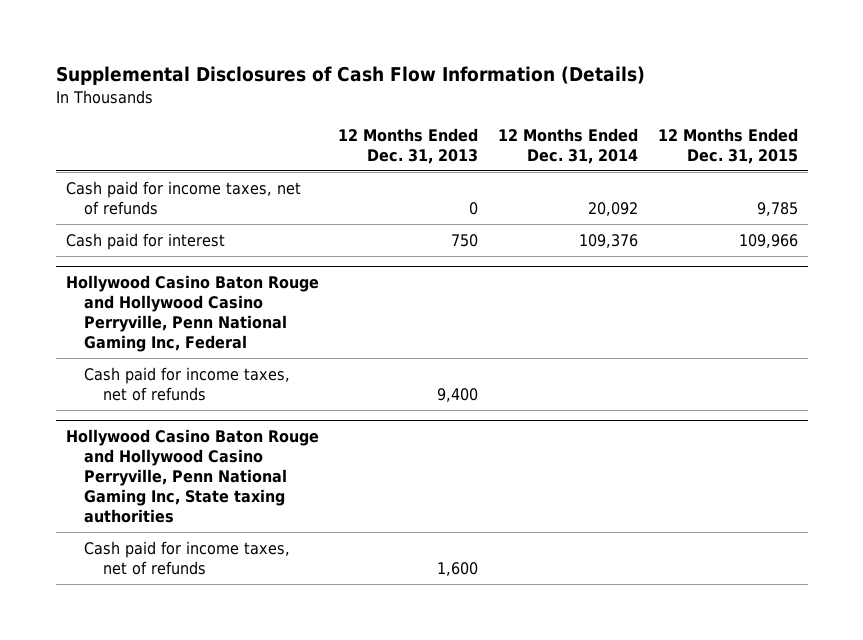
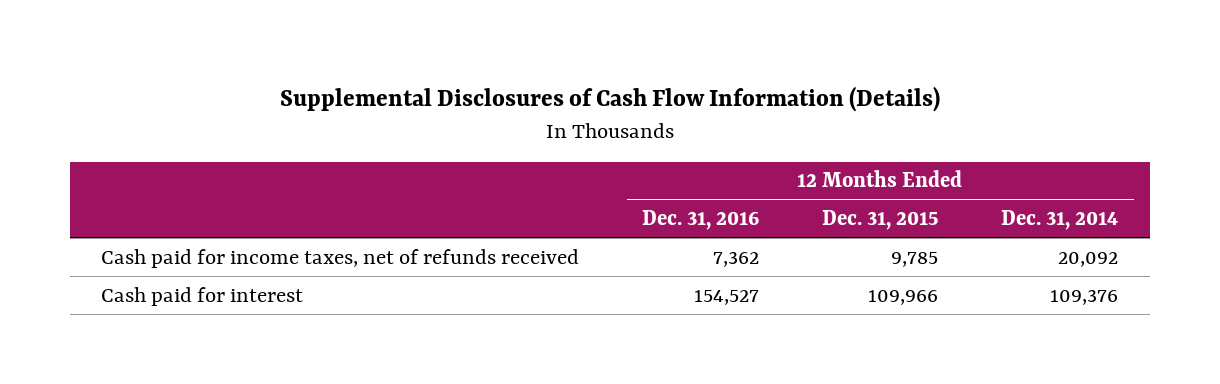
- | 12 Months Ended Dec. 31, 2013 | 12 Months Ended Dec. 31, 2014 | 12 Months Ended Dec. 31, 2015
+ | 12 Months Ended Dec. 31, 2016 | 12 Months Ended Dec. 31, 2015 | 12 Months Ended Dec. 31, 2014
- Cash paid for income taxes, net of refunds | 0 | 20,092 | 9,785
+ Cash paid for income taxes, net of refunds received | 7,362 | 9,785 | 20,092
- Hollywood Casino Baton Rouge and Hollywood Casino Perryville, Penn National Gaming Inc, Federal
- Cash paid for income taxes, net of refunds | 9,400 | |
- Hollywood Casino Baton Rouge and Hollywood Casino Perryville, Penn National Gaming Inc, State taxing authorities
- Cash paid for income taxes, net of refunds | 1,600 | |

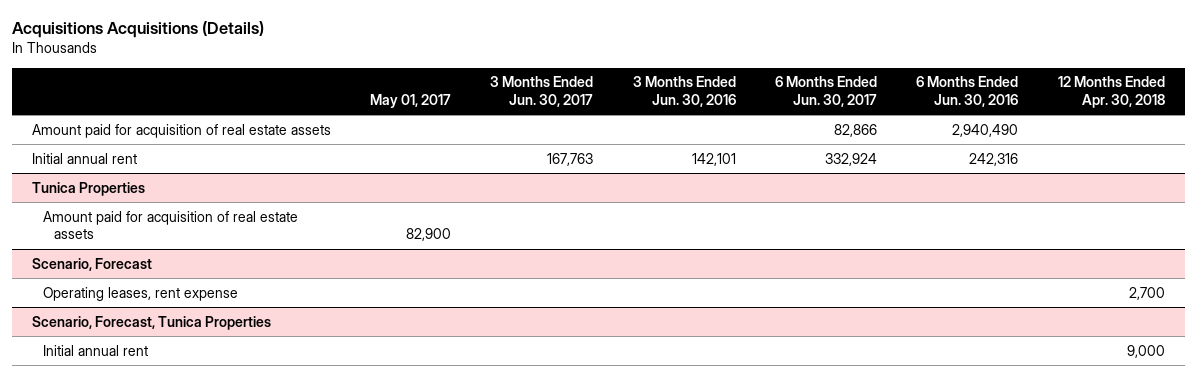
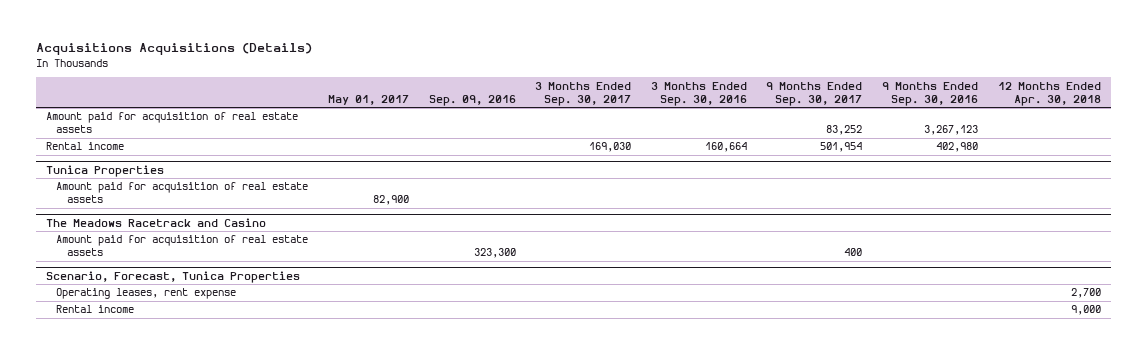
- | May 01, 2017 | 3 Months Ended Jun. 30, 2017 | 3 Months Ended Jun. 30, 2016 | 6 Months Ended Jun. 30, 2017 | 6 Months Ended Jun. 30, 2016 | 12 Months Ended Apr. 30, 2018
+ | May 01, 2017 | Sep. 09, 2016 | 3 Months Ended Sep. 30, 2017 | 3 Months Ended Sep. 30, 2016 | 9 Months Ended Sep. 30, 2017 | 9 Months Ended Sep. 30, 2016 | 12 Months Ended Apr. 30, 2018
- Initial annual rent | | 167,763 | 142,101 | 332,924 | 242,316 |
+ Rental income | | | 169,030 | 160,664 | 501,954 | 402,980 |
- Scenario, Forecast
- Operating leases, rent expense | | | | | | 2,700
+ The Meadows Racetrack and Casino
+ Amount paid for acquisition of real estate assets | | 323,300 | | | 400 | |
@ Scenario, Forecast, Tunica Properties
- Initial annual rent | | | | | | 9,000
+ Operating leases, rent expense | | | | | | | 2,700
+ Rental income | | | | | | | 9,000

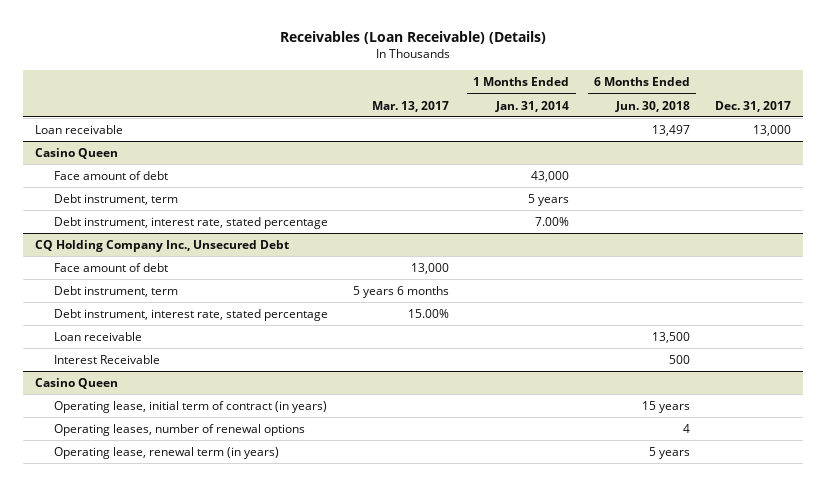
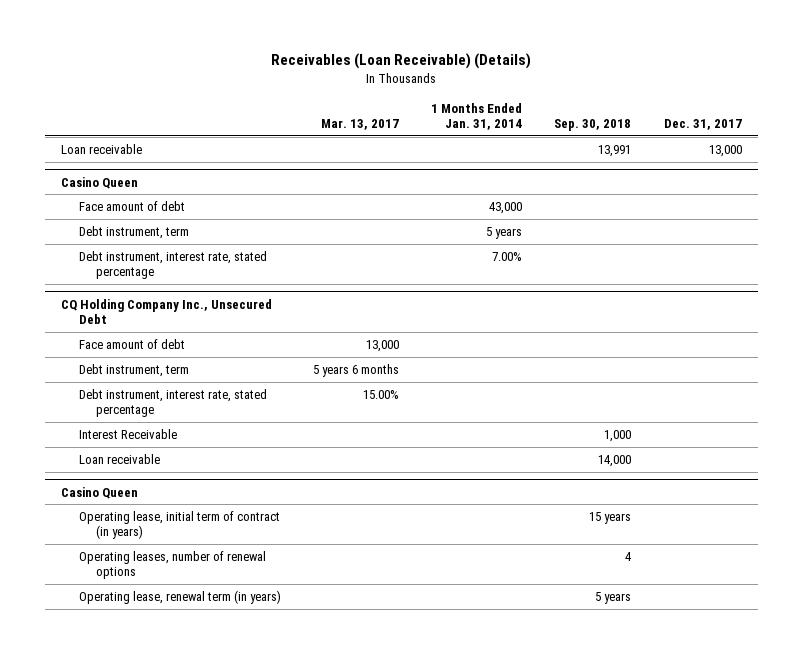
- | Mar. 13, 2017 | 1 Months Ended Jan. 31, 2014 | 6 Months Ended Jun. 30, 2018 | Dec. 31, 2017
+ | Mar. 13, 2017 | 1 Months Ended Jan. 31, 2014 | Sep. 30, 2018 | Dec. 31, 2017
@ CQ Holding Company Inc., Unsecured Debt
moved down: Loan receivable | | | 14,000 |

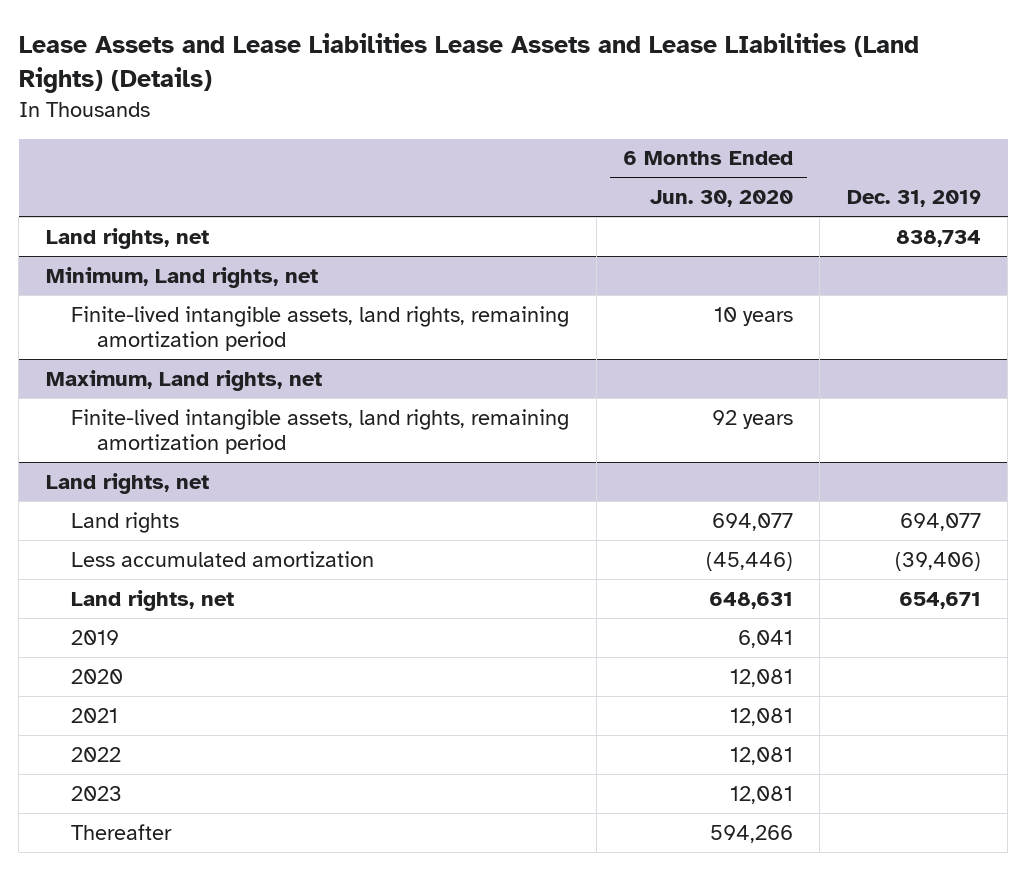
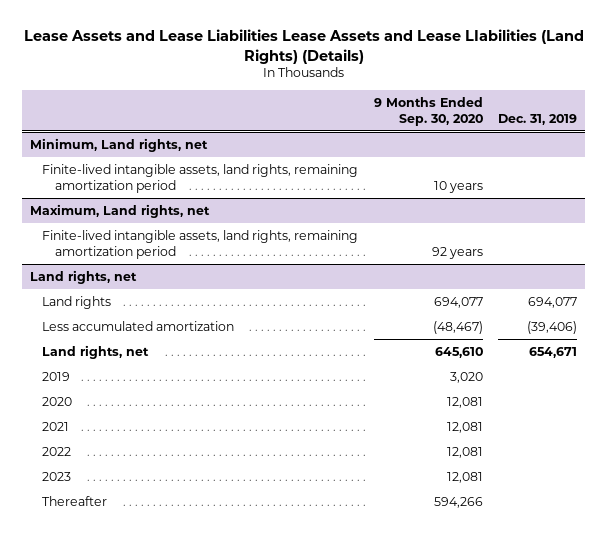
- | 6 Months Ended Jun. 30, 2020 | Dec. 31, 2019
+ | 9 Months Ended Sep. 30, 2020 | Dec. 31, 2019
- Land rights, net | | 838,734

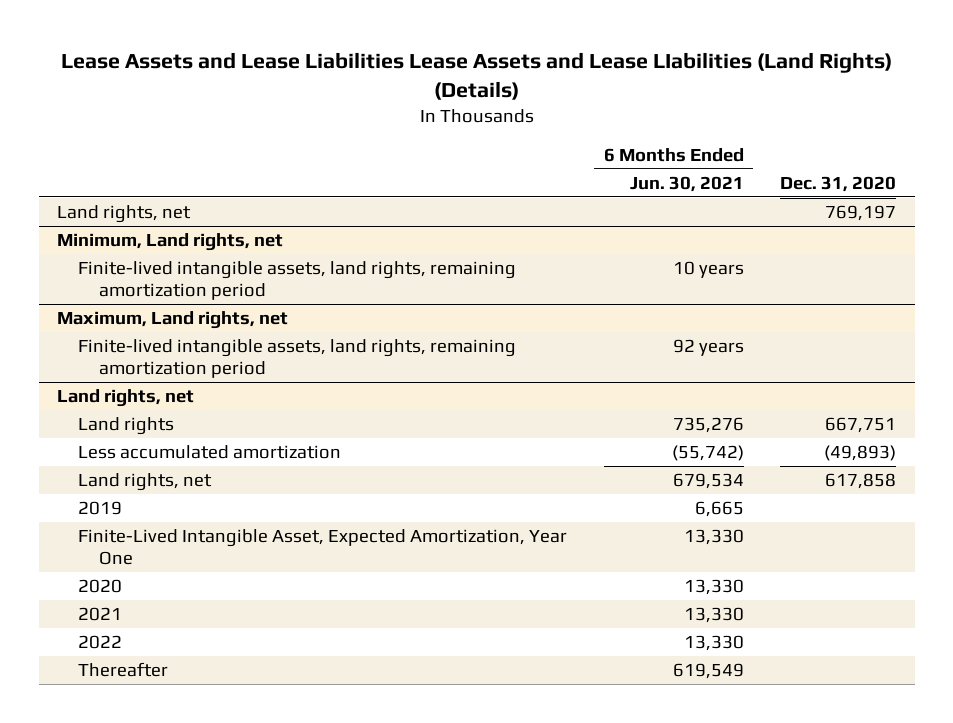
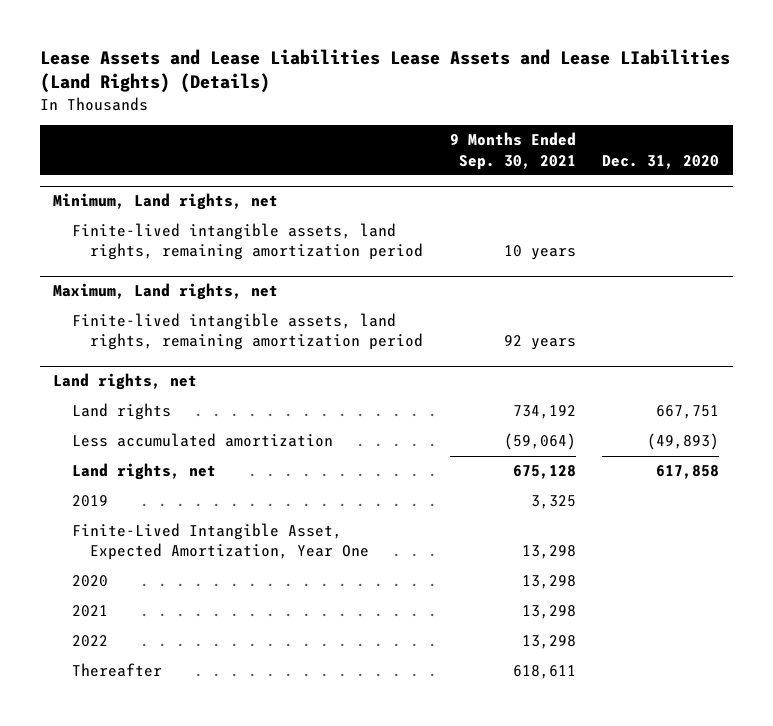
- | 6 Months Ended Jun. 30, 2021 | Dec. 31, 2020
+ | 9 Months Ended Sep. 30, 2021 | Dec. 31, 2020
- Land rights, net | | 769,197

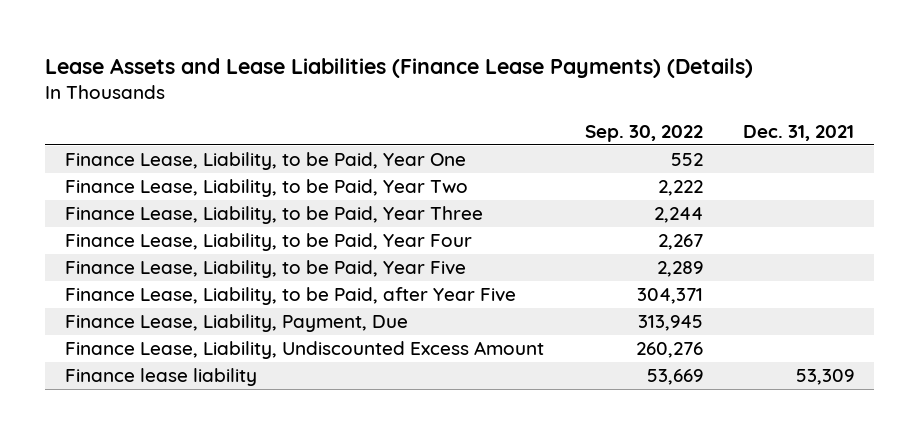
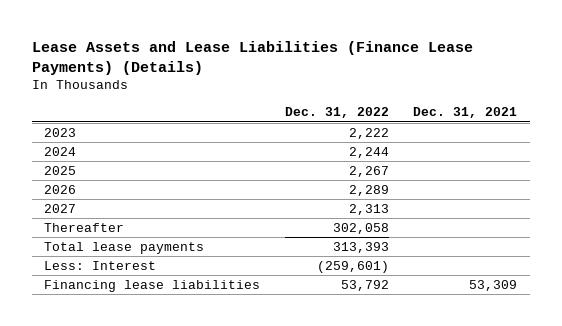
- | Sep. 30, 2022 | Dec. 31, 2021
+ | Dec. 31, 2022 | Dec. 31, 2021
- Finance Lease, Liability, to be Paid, Year One | 552 |
- Finance Lease, Liability, to be Paid, Year Two | 2,222 |
- Finance Lease, Liability, to be Paid, Year Three | 2,244 |
- Finance Lease, Liability, to be Paid, Year Four | 2,267 |
- Finance Lease, Liability, to be Paid, Year Five | 2,289 |
- Finance Lease, Liability, to be Paid, after Year Five | 304,371 |
- Finance Lease, Liability, Payment, Due | 313,945 |
- Finance Lease, Liability, Undiscounted Excess Amount | 260,276 |
- Finance lease liability | 53,669 | 53,309
+ 2023 | 2,222 |
+ 2024 | 2,244 |
+ 2025 | 2,267 |
+ 2026 | 2,289 |
+ 2027 | 2,313 |
+ Thereafter | 302,058 |
+ Total lease payments | 313,393 |
+ Less: Interest | (259,601) |
+ Financing lease liabilities | 53,792 | 53,309

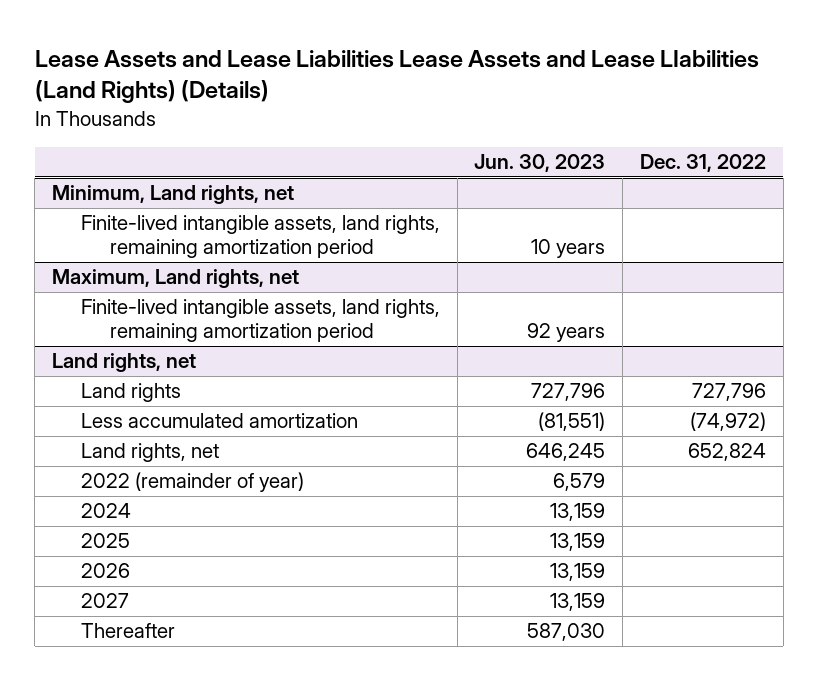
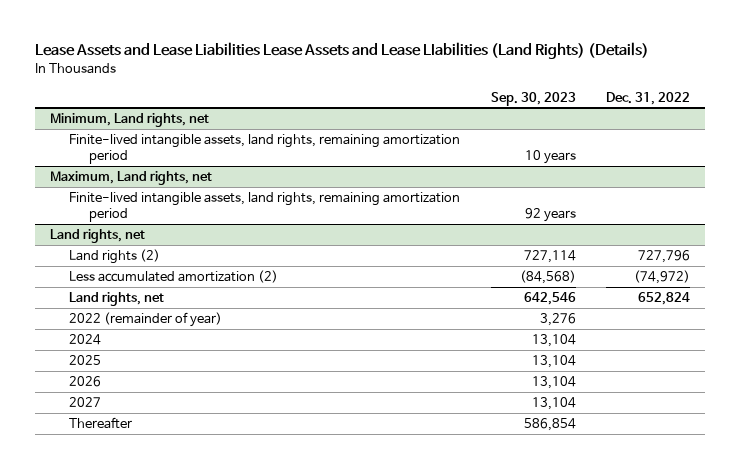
- | Jun. 30, 2023 | Dec. 31, 2022
+ | Sep. 30, 2023 | Dec. 31, 2022
@ Land rights, net
- Land rights | 727,796 | 727,796
- Less accumulated amortization | (81,551) | (74,972)
+ Land rights (2) | 727,114 | 727,796
+ Less accumulated amortization (2) | (84,568) | (74,972)

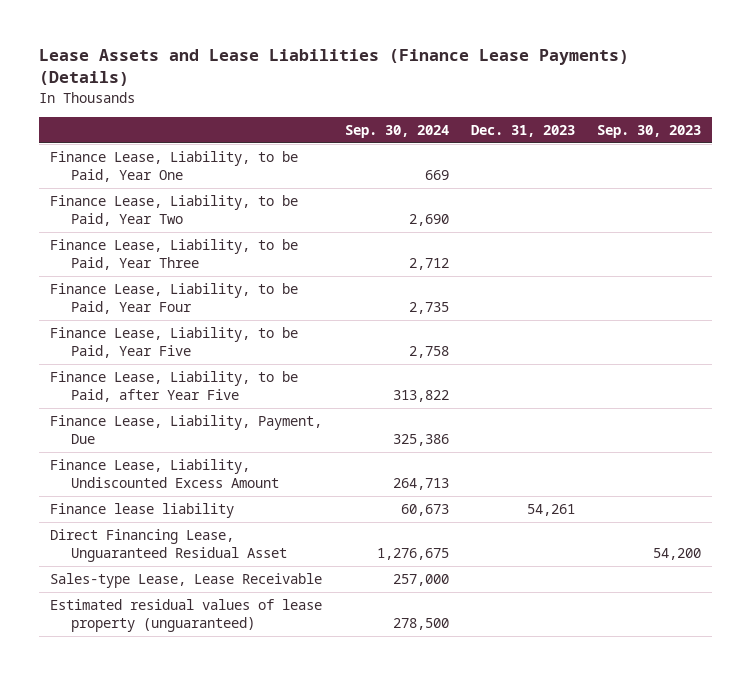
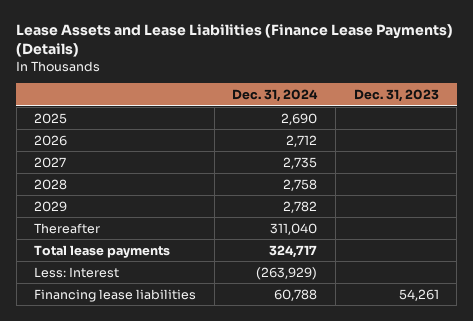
- | Sep. 30, 2024 | Dec. 31, 2023 | Sep. 30, 2023
+ | Dec. 31, 2024 | Dec. 31, 2023
- Finance Lease, Liability, to be Paid, Year One | 669 | |
- Finance Lease, Liability, to be Paid, Year Two | 2,690 | |
- Finance Lease, Liability, to be Paid, Year Three | 2,712 | |
- Finance Lease, Liability, to be Paid, Year Four | 2,735 | |
- Finance Lease, Liability, to be Paid, Year Five | 2,758 | |
- Finance Lease, Liability, to be Paid, after Year Five | 313,822 | |
- Finance Lease, Liability, Payment, Due | 325,386 | |
- Finance Lease, Liability, Undiscounted Excess Amount | 264,713 | |
- Finance lease liability | 60,673 | 54,261 |
- Direct Financing Lease, Unguaranteed Residual Asset | 1,276,675 | | 54,200
- Sales-type Lease, Lease Receivable | 257,000 | |
- Estimated residual values of lease property (unguaranteed) | 278,500 | |
+ 2025 | 2,690 |
+ 2026 | 2,712 |
+ 2027 | 2,735 |
+ 2028 | 2,758 |
+ 2029 | 2,782 |
+ Thereafter | 311,040 |
+ Total lease payments | 324,717 |
+ Less: Interest | (263,929) |
+ Financing lease liabilities | 60,788 | 54,261

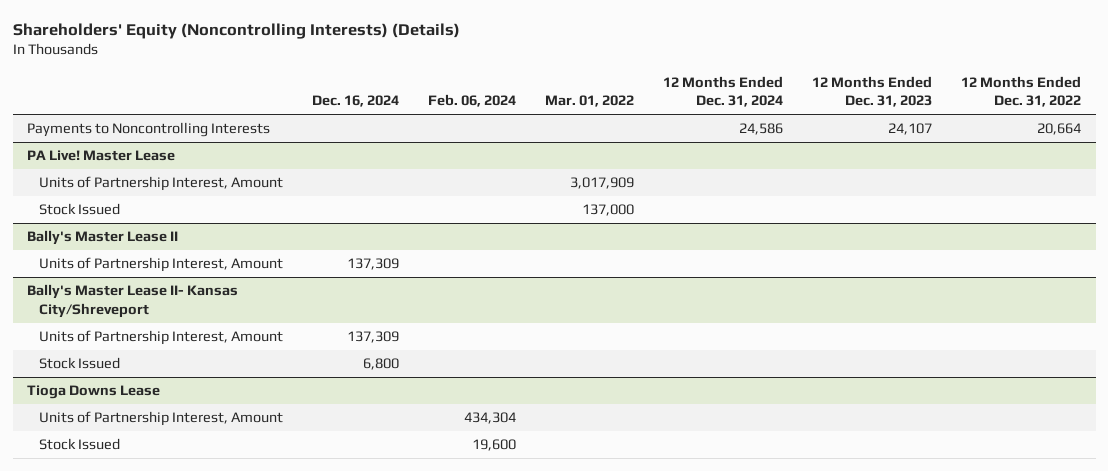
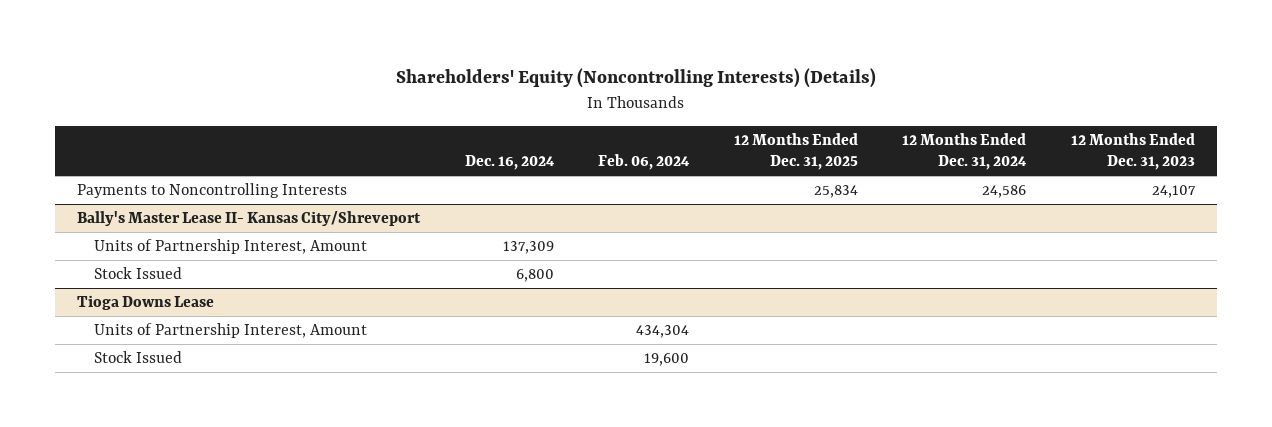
- | Dec. 16, 2024 | Feb. 06, 2024 | Mar. 01, 2022 | 12 Months Ended Dec. 31, 2024 | 12 Months Ended Dec. 31, 2023 | 12 Months Ended Dec. 31, 2022
+ | Dec. 16, 2024 | Feb. 06, 2024 | 12 Months Ended Dec. 31, 2025 | 12 Months Ended Dec. 31, 2024 | 12 Months Ended Dec. 31, 2023
- PA Live! Master Lease
- Units of Partnership Interest, Amount | | | 3,017,909 | | |
- Stock Issued | | | 137,000 | | |
- Bally's Master Lease II
- Units of Partnership Interest, Amount | 137,309 | | | | |

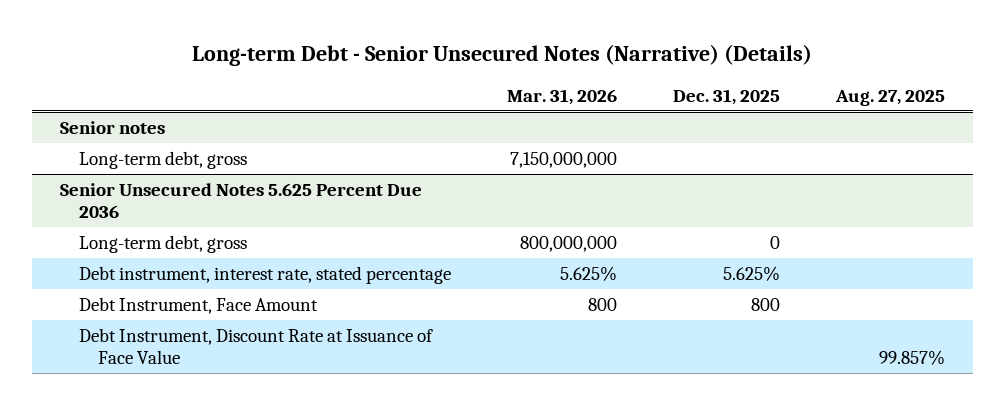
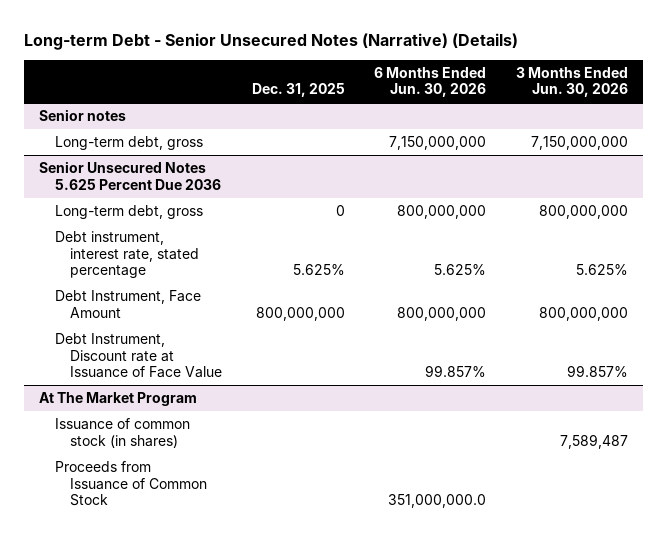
- | Mar. 31, 2026 | Dec. 31, 2025 | Aug. 27, 2025
+ | Dec. 31, 2025 | 6 Months Ended Jun. 30, 2026 | 3 Months Ended Jun. 30, 2026
@ Senior Unsecured Notes 5.625 Percent Due 2036
- Debt Instrument, Face Amount | 800 | 800 |
- Debt Instrument, Discount Rate at Issuance of Face Value | | | 99.857%
+ Debt Instrument, Face Amount | 800,000,000 | 800,000,000 | 800,000,000
+ Debt Instrument, Discount rate at Issuance of Face Value | | 99.857% | 99.857%
+ At The Market Program
+ Issuance of common stock (in shares) | | | 7,589,487
+ Proceeds from Issuance of Common Stock | | 351,000,000.0 |

